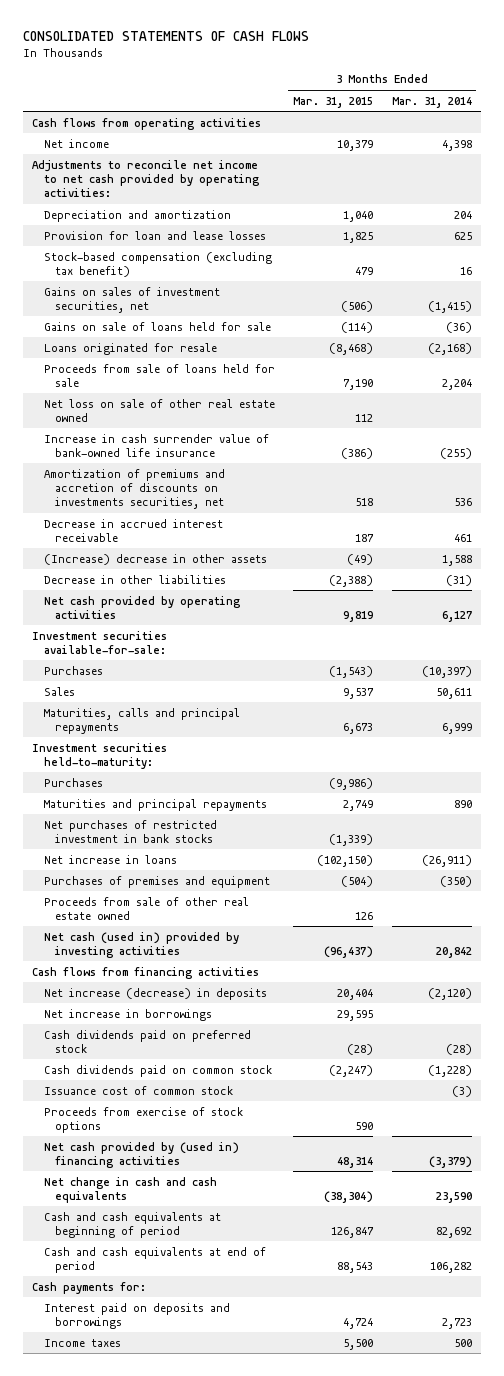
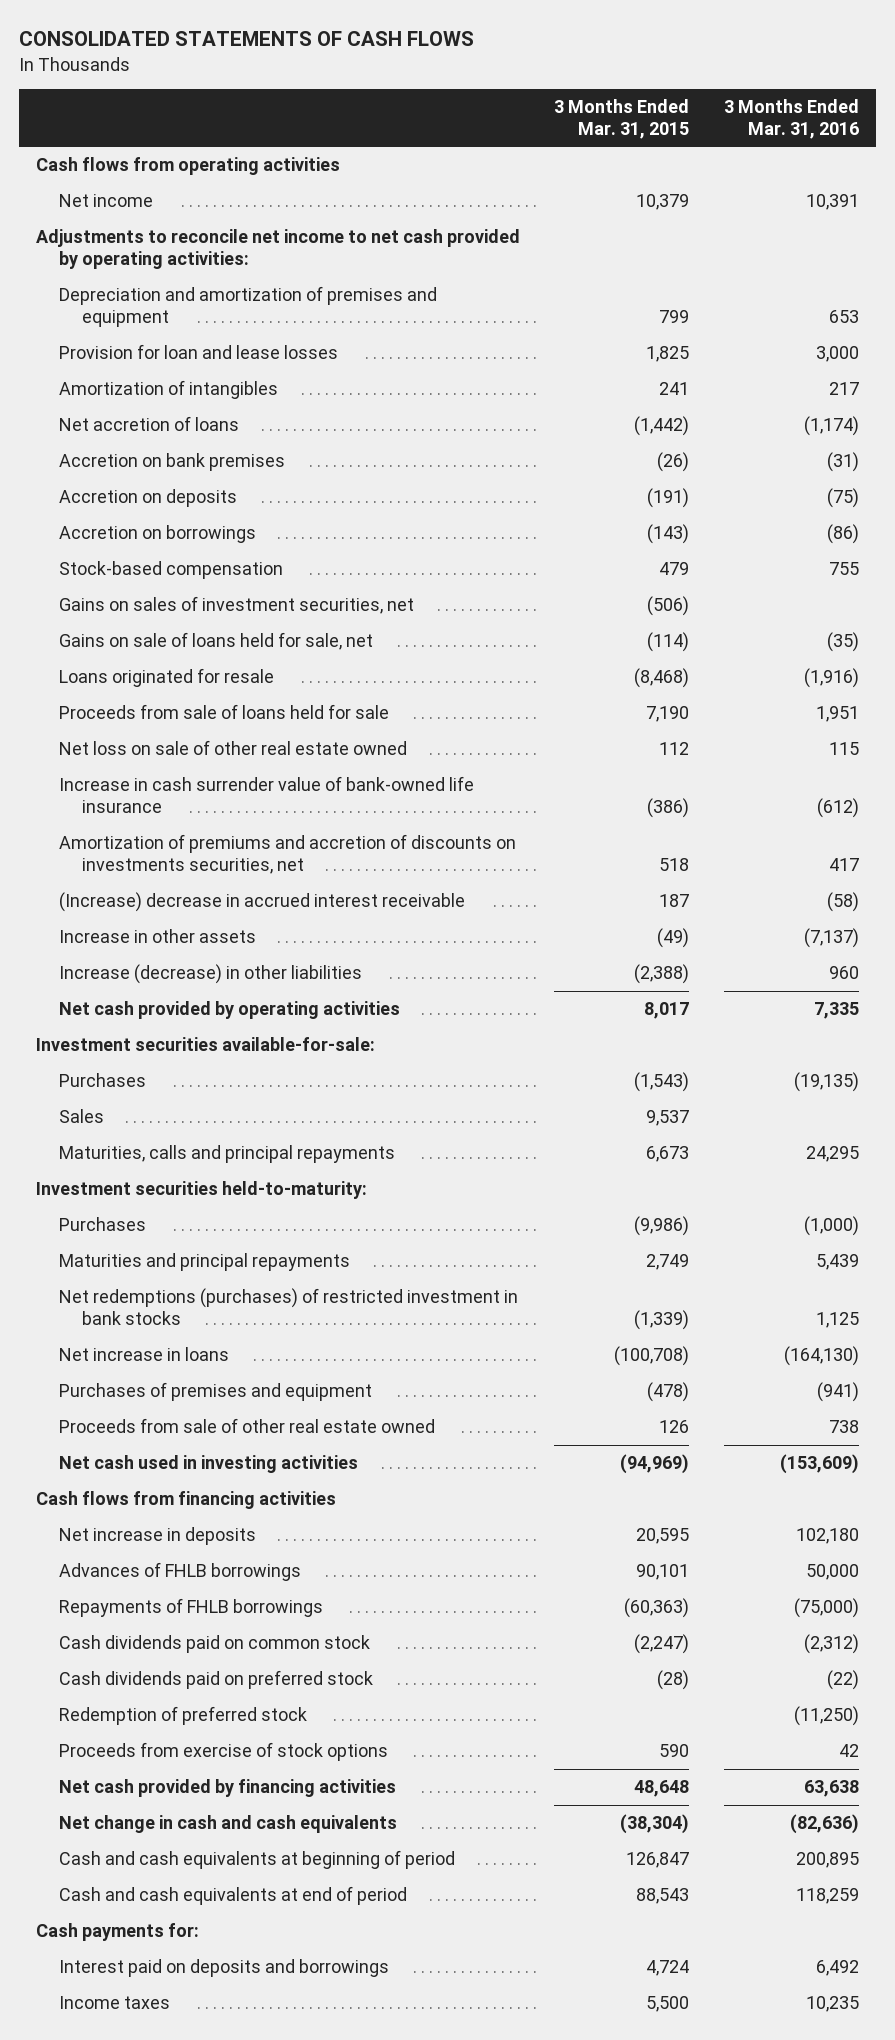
- | 3 Months Ended Mar. 31, 2015 | 3 Months Ended Mar. 31, 2014
+ | 3 Months Ended Mar. 31, 2015 | 3 Months Ended Mar. 31, 2016
- Depreciation and amortization | 1,040 | 204
+ Depreciation and amortization of premises and equipment | 799 | 653
- Stock-based compensation (excluding tax benefit) | 479 | 16
+ Amortization of intangibles | 241 | 217
+ Net accretion of loans | (1,442) | (1,174)
+ Accretion on bank premises | (26) | (31)
+ Accretion on deposits | (191) | (75)
+ Accretion on borrowings | (143) | (86)
+ Stock-based compensation | 479 | 755
- Gains on sale of loans held for sale | (114) | (36)
+ Gains on sale of loans held for sale, net | (114) | (35)
- Decrease in accrued interest receivable | 187 | 461
- (Increase) decrease in other assets | (49) | 1,588
- Decrease in other liabilities | (2,388) | (31)
- Net cash provided by operating activities | 9,819 | 6,127
+ (Increase) decrease in accrued interest receivable | 187 | (58)
+ Increase in other assets | (49) | (7,137)
+ Increase (decrease) in other liabilities | (2,388) | 960
+ Net cash provided by operating activities | 8,017 | 7,335
- Net purchases of restricted investment in bank stocks | (1,339) |
- Net increase in loans | (102,150) | (26,911)
- Purchases of premises and equipment | (504) | (350)
+ Net redemptions (purchases) of restricted investment in bank stocks | (1,339) | 1,125
+ Net increase in loans | (100,708) | (164,130)
+ Purchases of premises and equipment | (478) | (941)
- Net cash (used in) provided by investing activities | (96,437) | 20,842
+ Net cash used in investing activities | (94,969) | (153,609)
- Net increase (decrease) in deposits | 20,404 | (2,120)
- Net increase in borrowings | 29,595 |
+ Net increase in deposits | 20,595 | 102,180
+ Advances of FHLB borrowings | 90,101 | 50,000
+ Repayments of FHLB borrowings | (60,363) | (75,000)
- Issuance cost of common stock | | (3)
moved down: Cash dividends paid on preferred stock | (28) | (22)
+ Redemption of preferred stock | | (11,250)
- Net cash provided by (used in) financing activities | 48,314 | (3,379)
+ Net cash provided by financing activities | 48,648 | 63,638

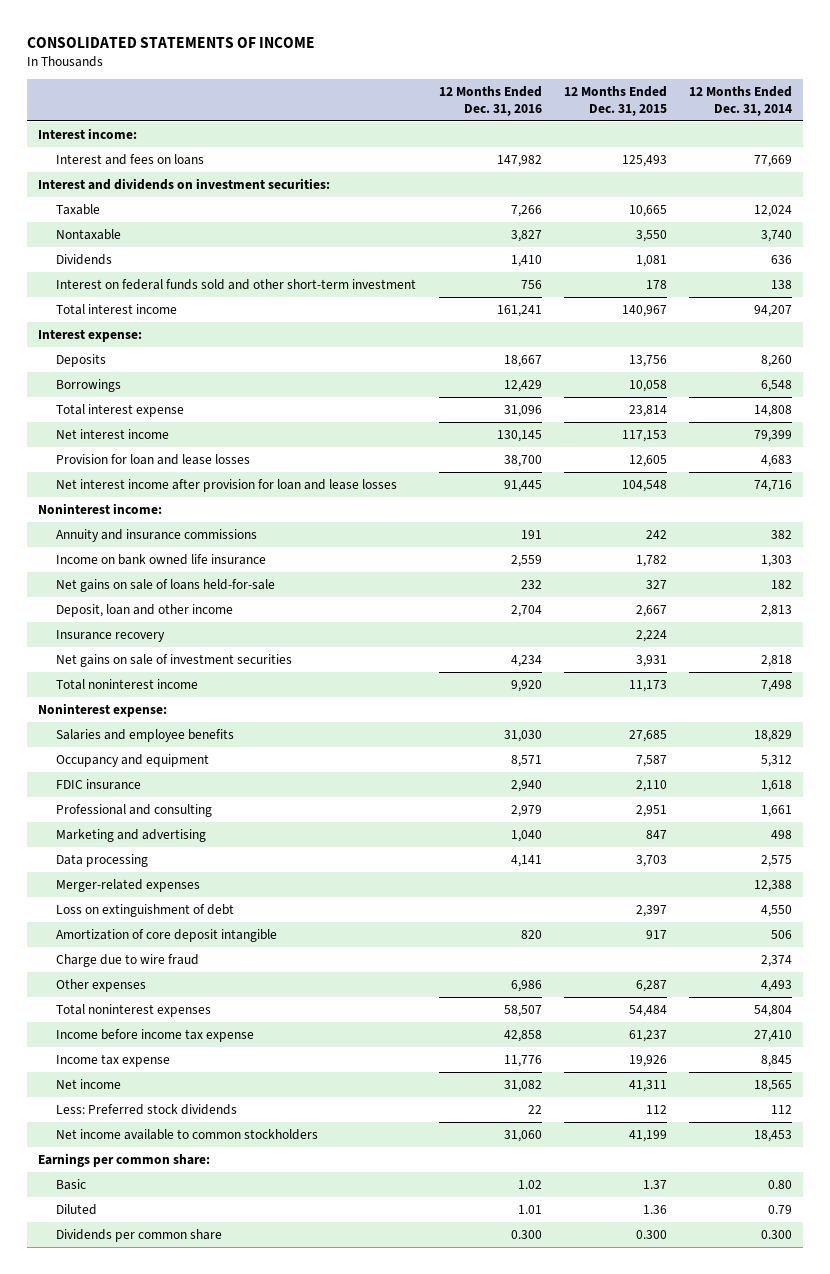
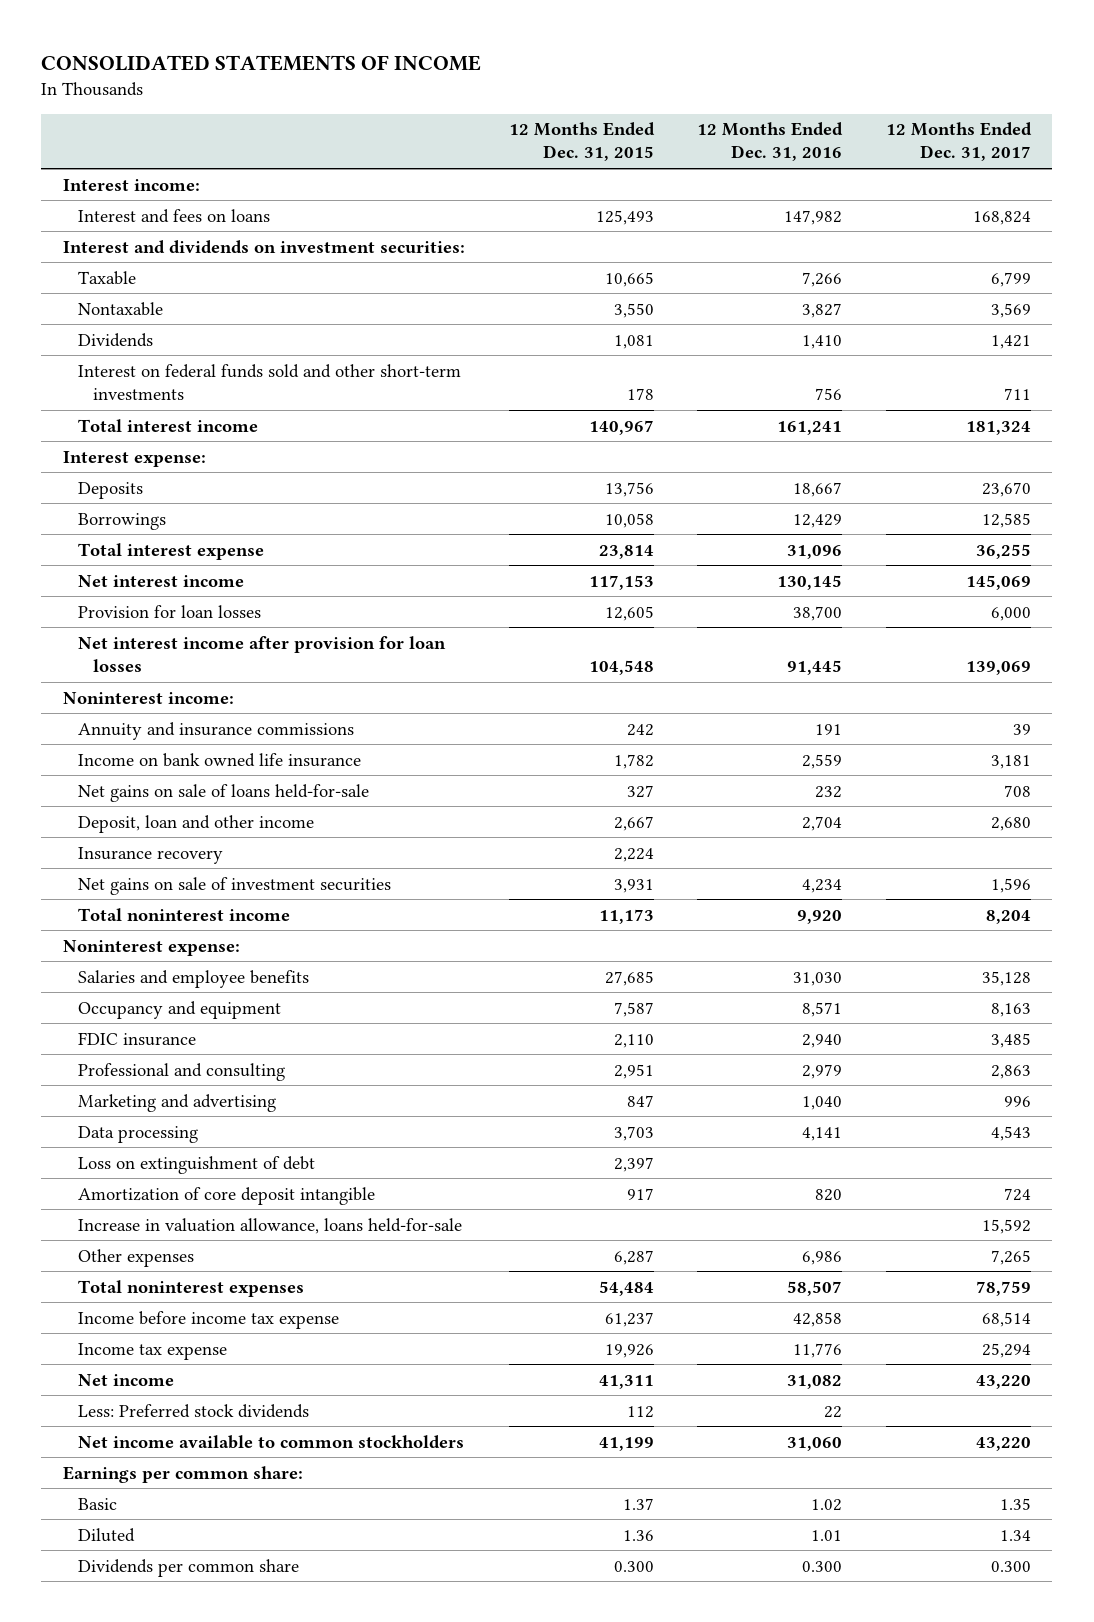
- | 12 Months Ended Dec. 31, 2016 | 12 Months Ended Dec. 31, 2015 | 12 Months Ended Dec. 31, 2014
+ | 12 Months Ended Dec. 31, 2015 | 12 Months Ended Dec. 31, 2016 | 12 Months Ended Dec. 31, 2017
- Interest on federal funds sold and other short-term investment | 756 | 178 | 138
+ Interest on federal funds sold and other short-term investments | 178 | 756 | 711
- Provision for loan and lease losses | 38,700 | 12,605 | 4,683
- Net interest income after provision for loan and lease losses | 91,445 | 104,548 | 74,716
+ Provision for loan losses | 12,605 | 38,700 | 6,000
+ Net interest income after provision for loan losses | 104,548 | 91,445 | 139,069
- Merger-related expenses | | | 12,388
- Charge due to wire fraud | | | 2,374
+ Increase in valuation allowance, loans held-for-sale | | | 15,592

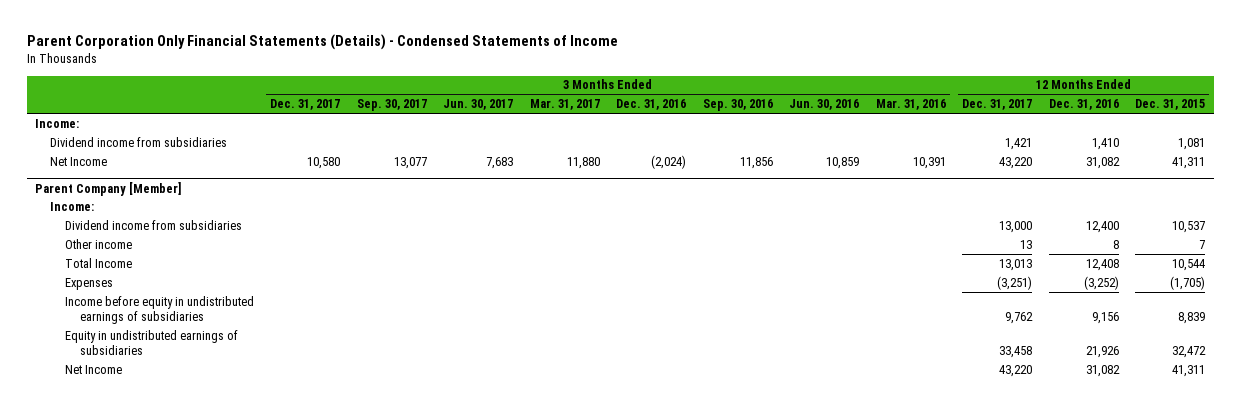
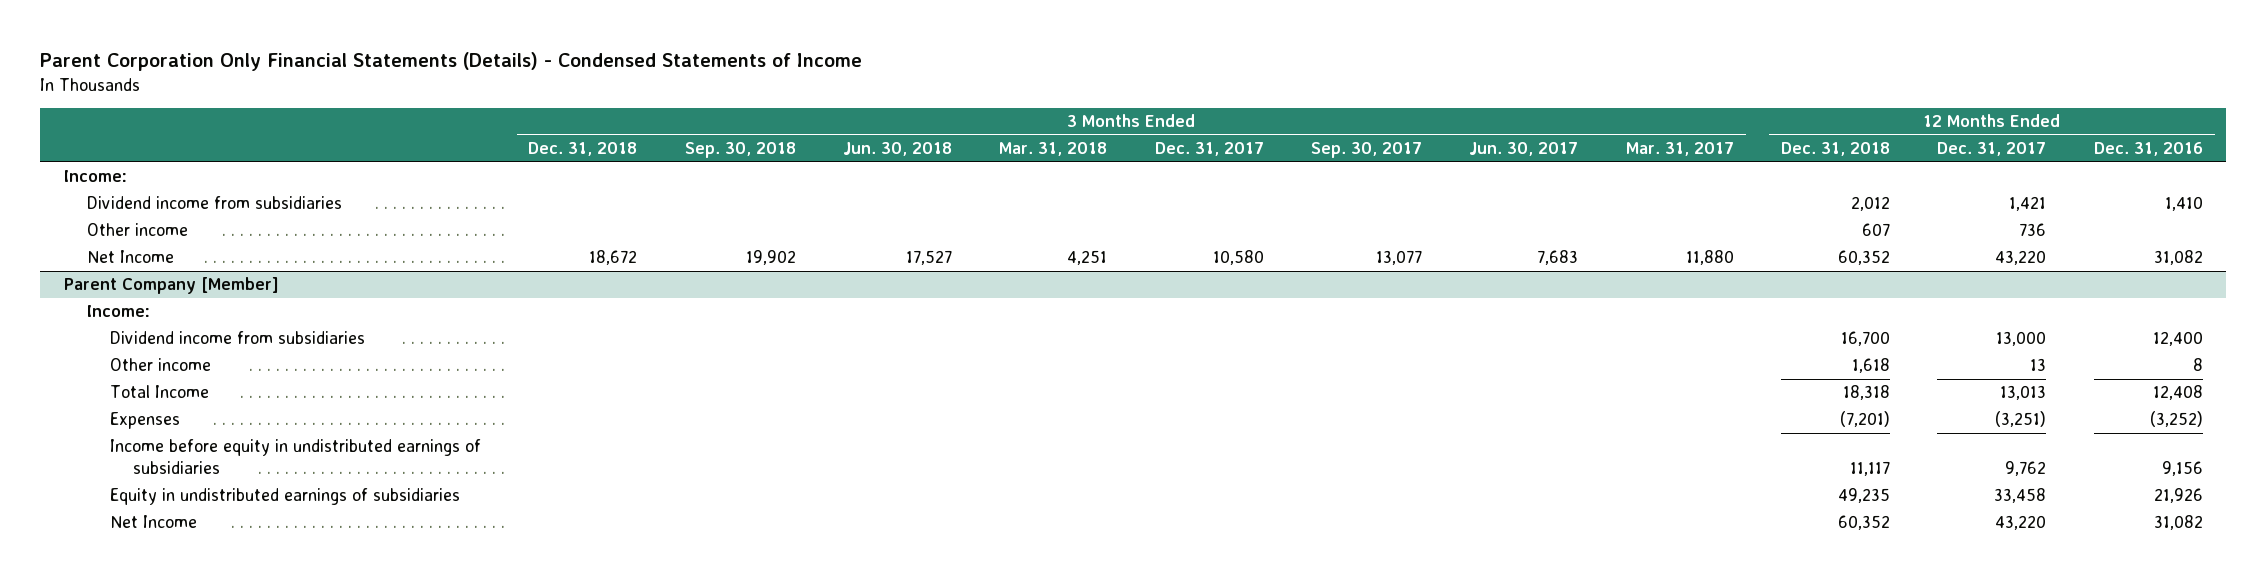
- | 3 Months Ended Dec. 31, 2017 | 3 Months Ended Sep. 30, 2017 | 3 Months Ended Jun. 30, 2017 | 3 Months Ended Mar. 31, 2017 | 3 Months Ended Dec. 31, 2016 | 3 Months Ended Sep. 30, 2016 | 3 Months Ended Jun. 30, 2016 | 3 Months Ended Mar. 31, 2016 | 12 Months Ended Dec. 31, 2017 | 12 Months Ended Dec. 31, 2016 | 12 Months Ended Dec. 31, 2015
+ | 3 Months Ended Dec. 31, 2018 | 3 Months Ended Sep. 30, 2018 | 3 Months Ended Jun. 30, 2018 | 3 Months Ended Mar. 31, 2018 | 3 Months Ended Dec. 31, 2017 | 3 Months Ended Sep. 30, 2017 | 3 Months Ended Jun. 30, 2017 | 3 Months Ended Mar. 31, 2017 | 12 Months Ended Dec. 31, 2018 | 12 Months Ended Dec. 31, 2017 | 12 Months Ended Dec. 31, 2016
+ Other income | | | | | | | | | 607 | 736 |

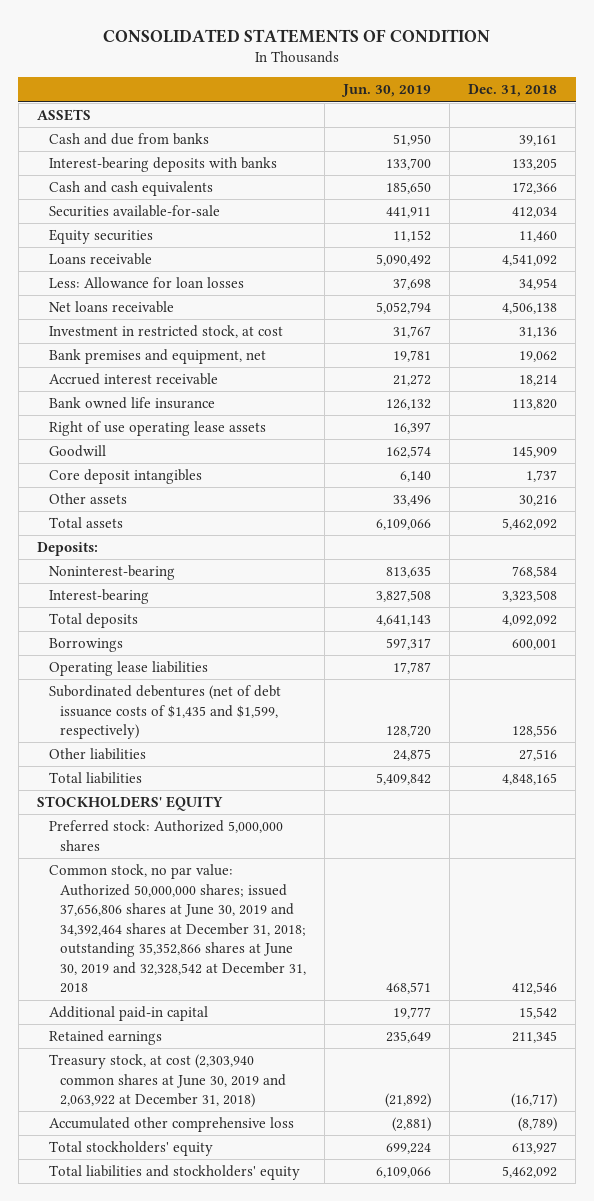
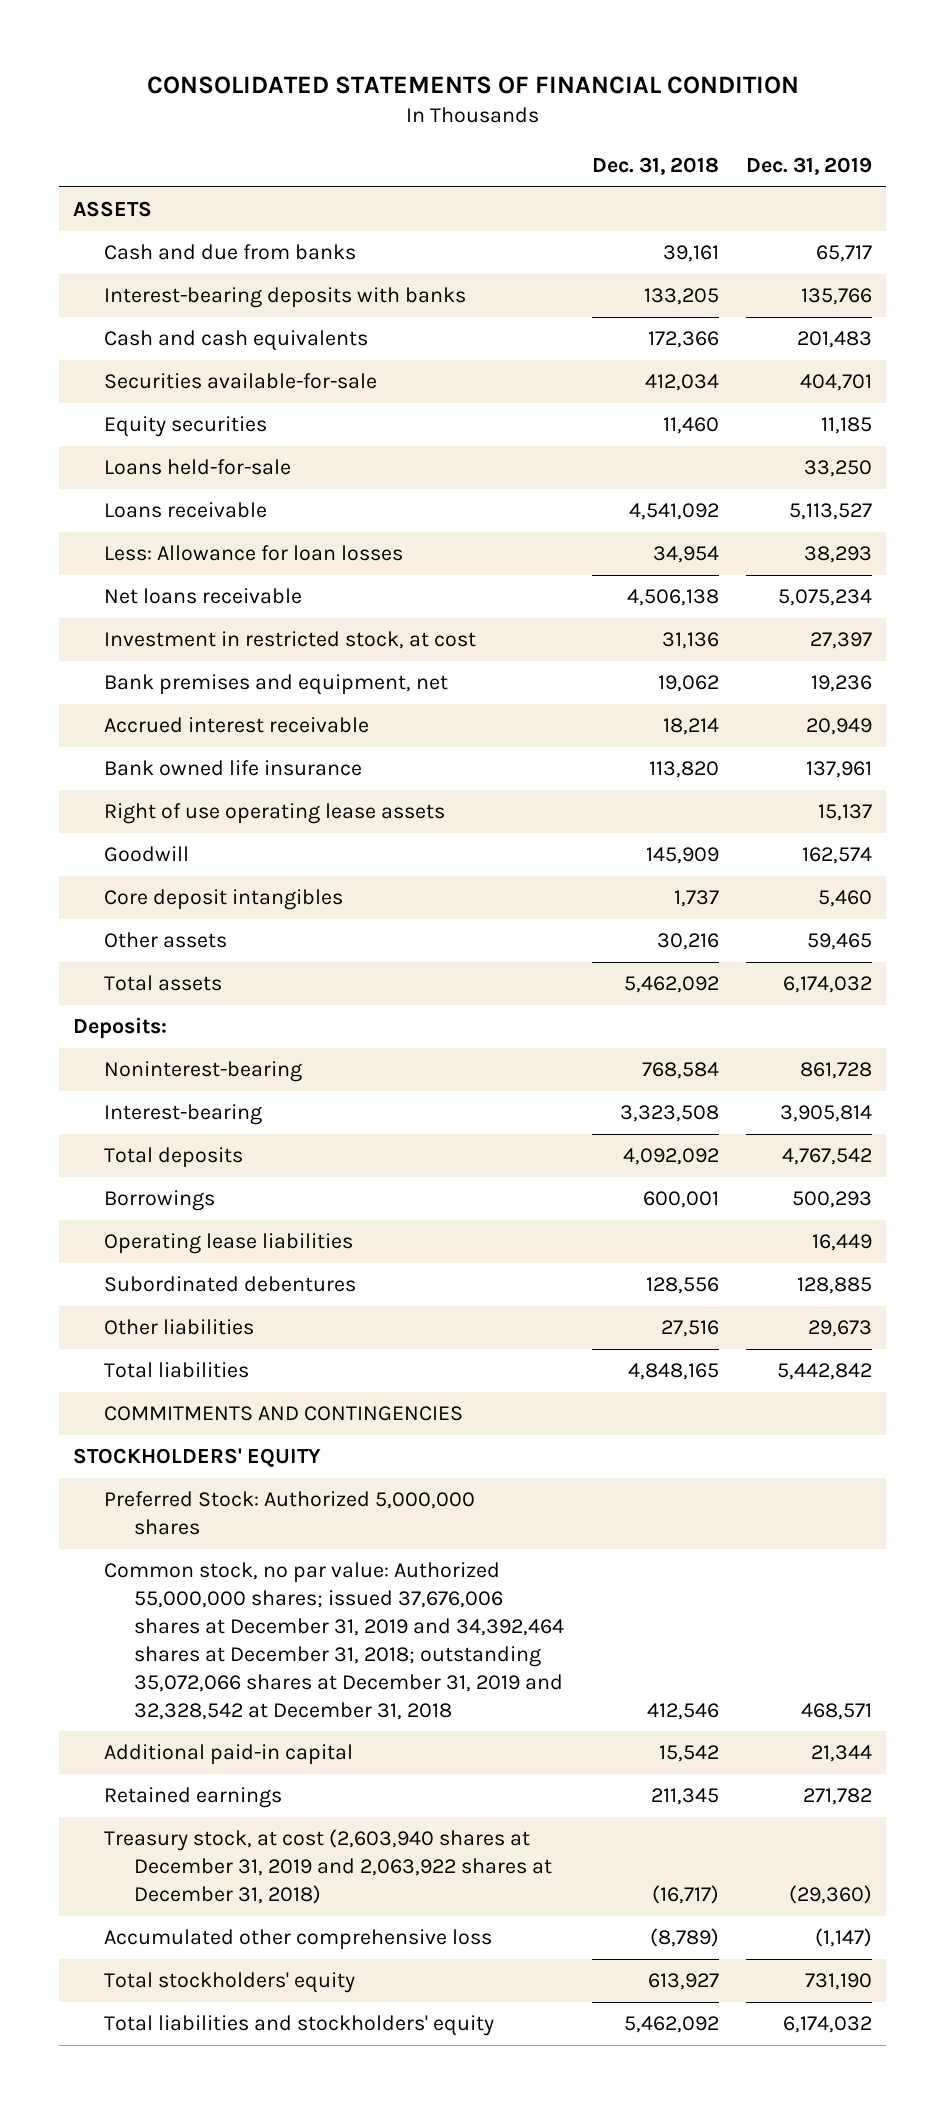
- CONSOLIDATED STATEMENTS OF CONDITION
+ CONSOLIDATED STATEMENTS OF FINANCIAL CONDITION
- | Jun. 30, 2019 | Dec. 31, 2018
+ | Dec. 31, 2018 | Dec. 31, 2019
+ Loans held-for-sale | | 33,250
- Subordinated debentures (net of debt issuance costs of $1,435 and $1,599, respectively) | 128,720 | 128,556
+ Subordinated debentures | 128,556 | 128,885
+ COMMITMENTS AND CONTINGENCIES
- Preferred stock: Authorized 5,000,000 shares
- Common stock, no par value: Authorized 50,000,000 shares; issued 37,656,806 shares at June 30, 2019 and 34,392,464 shares at December 31, 2018; outstanding 35,352,866 shares at June 30, 2019 and 32,328,542 at December 31, 2018 | 468,571 | 412,546
+ Preferred Stock: Authorized 5,000,000 shares
+ Common stock, no par value: Authorized 55,000,000 shares; issued 37,676,006 shares at December 31, 2019 and 34,392,464 shares at December 31, 2018; outstanding 35,072,066 shares at December 31, 2019 and 32,328,542 at December 31, 2018 | 412,546 | 468,571
- Treasury stock, at cost (2,303,940 common shares at June 30, 2019 and 2,063,922 at December 31, 2018) | (21,892) | (16,717)
+ Treasury stock, at cost (2,603,940 shares at December 31, 2019 and 2,063,922 shares at December 31, 2018) | (16,717) | (29,360)

